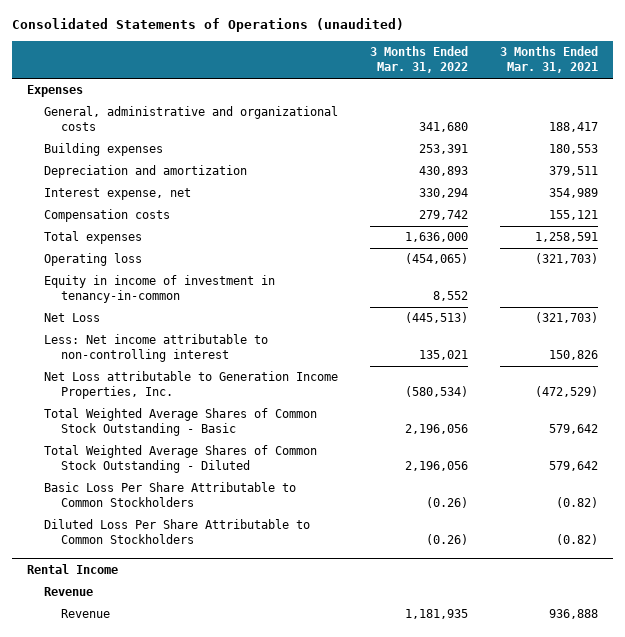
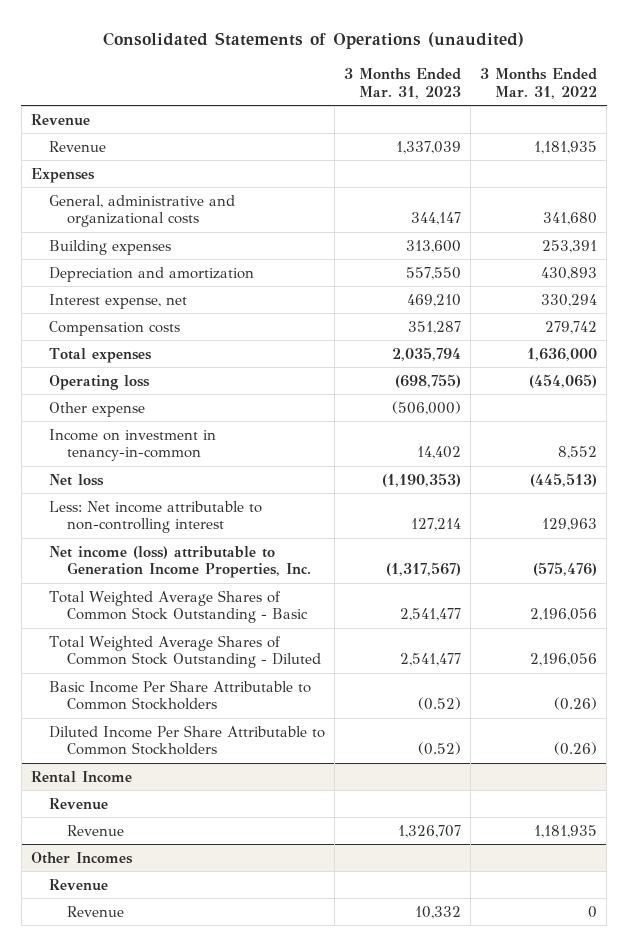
- | 3 Months Ended Mar. 31, 2022 | 3 Months Ended Mar. 31, 2021
+ | 3 Months Ended Mar. 31, 2023 | 3 Months Ended Mar. 31, 2022
+ Revenue
+ Revenue | 1,337,039 | 1,181,935
- Equity in income of investment in tenancy-in-common | 8,552 |
- Net Loss | (445,513) | (321,703)
- Less: Net income attributable to non-controlling interest | 135,021 | 150,826
- Net Loss attributable to Generation Income Properties, Inc. | (580,534) | (472,529)
+ Other expense | (506,000) |
+ Income on investment in tenancy-in-common | 14,402 | 8,552
+ Net loss | (1,190,353) | (445,513)
+ Less: Net income attributable to non-controlling interest | 127,214 | 129,963
+ Net income (loss) attributable to Generation Income Properties, Inc. | (1,317,567) | (575,476)
- Basic Loss Per Share Attributable to Common Stockholders | (0.26) | (0.82)
- Diluted Loss Per Share Attributable to Common Stockholders | (0.26) | (0.82)
+ Basic Income Per Share Attributable to Common Stockholders | (0.52) | (0.26)
+ Diluted Income Per Share Attributable to Common Stockholders | (0.52) | (0.26)
+ Other Incomes
+ Revenue
+ Revenue | 10,332 | 0

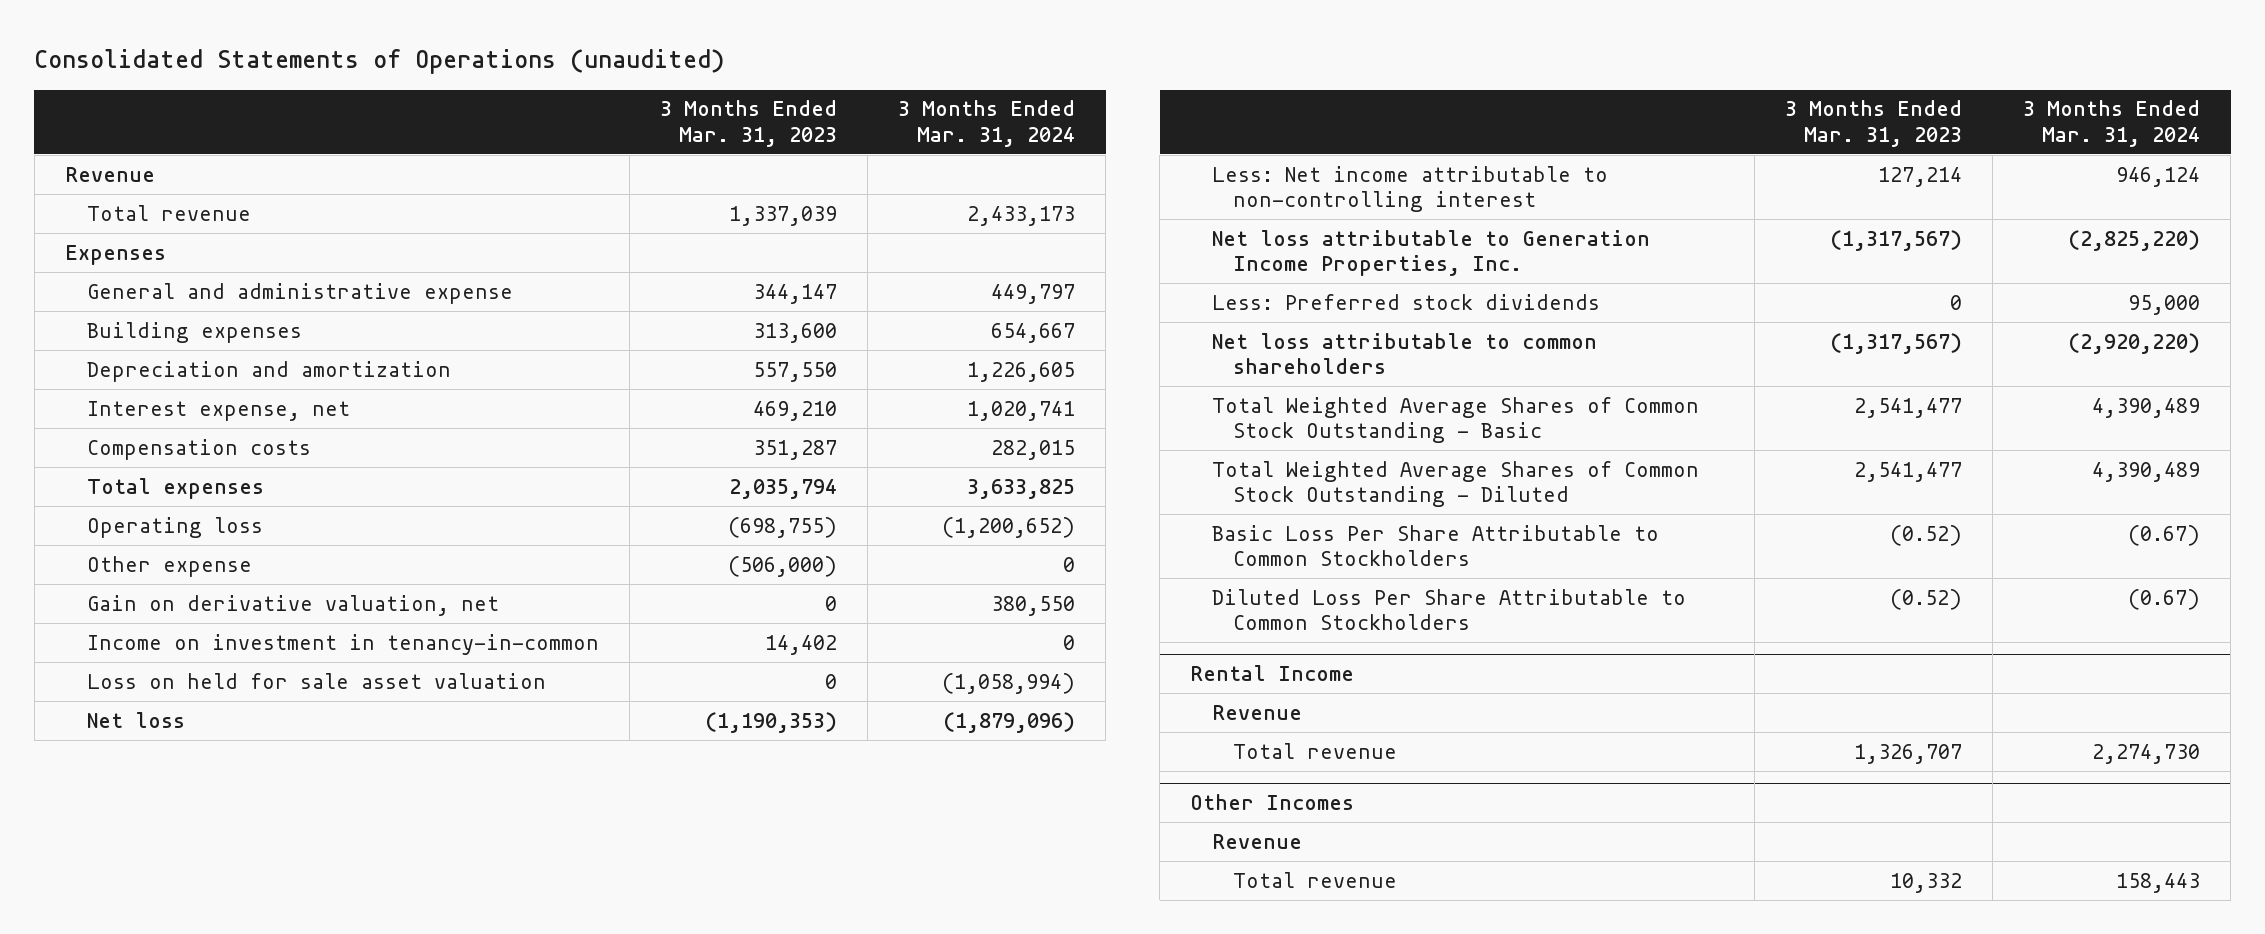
- | 3 Months Ended Mar. 31, 2023 | 3 Months Ended Mar. 31, 2022
+ | 3 Months Ended Mar. 31, 2023 | 3 Months Ended Mar. 31, 2024
- Revenue | 1,337,039 | 1,181,935
+ Total revenue | 1,337,039 | 2,433,173
- General, administrative and organizational costs | 344,147 | 341,680
+ General and administrative expense | 344,147 | 449,797
+ Gain on derivative valuation, net | 0 | 380,550
+ Loss on held for sale asset valuation | 0 | (1,058,994)
- Net income (loss) attributable to Generation Income Properties, Inc. | (1,317,567) | (575,476)
+ Net loss attributable to Generation Income Properties, Inc. | (1,317,567) | (2,825,220)
+ Less: Preferred stock dividends | 0 | 95,000
+ Net loss attributable to common shareholders | (1,317,567) | (2,920,220)
- Basic Income Per Share Attributable to Common Stockholders | (0.52) | (0.26)
- Diluted Income Per Share Attributable to Common Stockholders | (0.52) | (0.26)
+ Basic Loss Per Share Attributable to Common Stockholders | (0.52) | (0.67)
+ Diluted Loss Per Share Attributable to Common Stockholders | (0.52) | (0.67)
@ Rental Income
- Revenue | 1,326,707 | 1,181,935
+ Total revenue | 1,326,707 | 2,274,730
@ Other Incomes
- Revenue | 10,332 | 0
+ Total revenue | 10,332 | 158,443

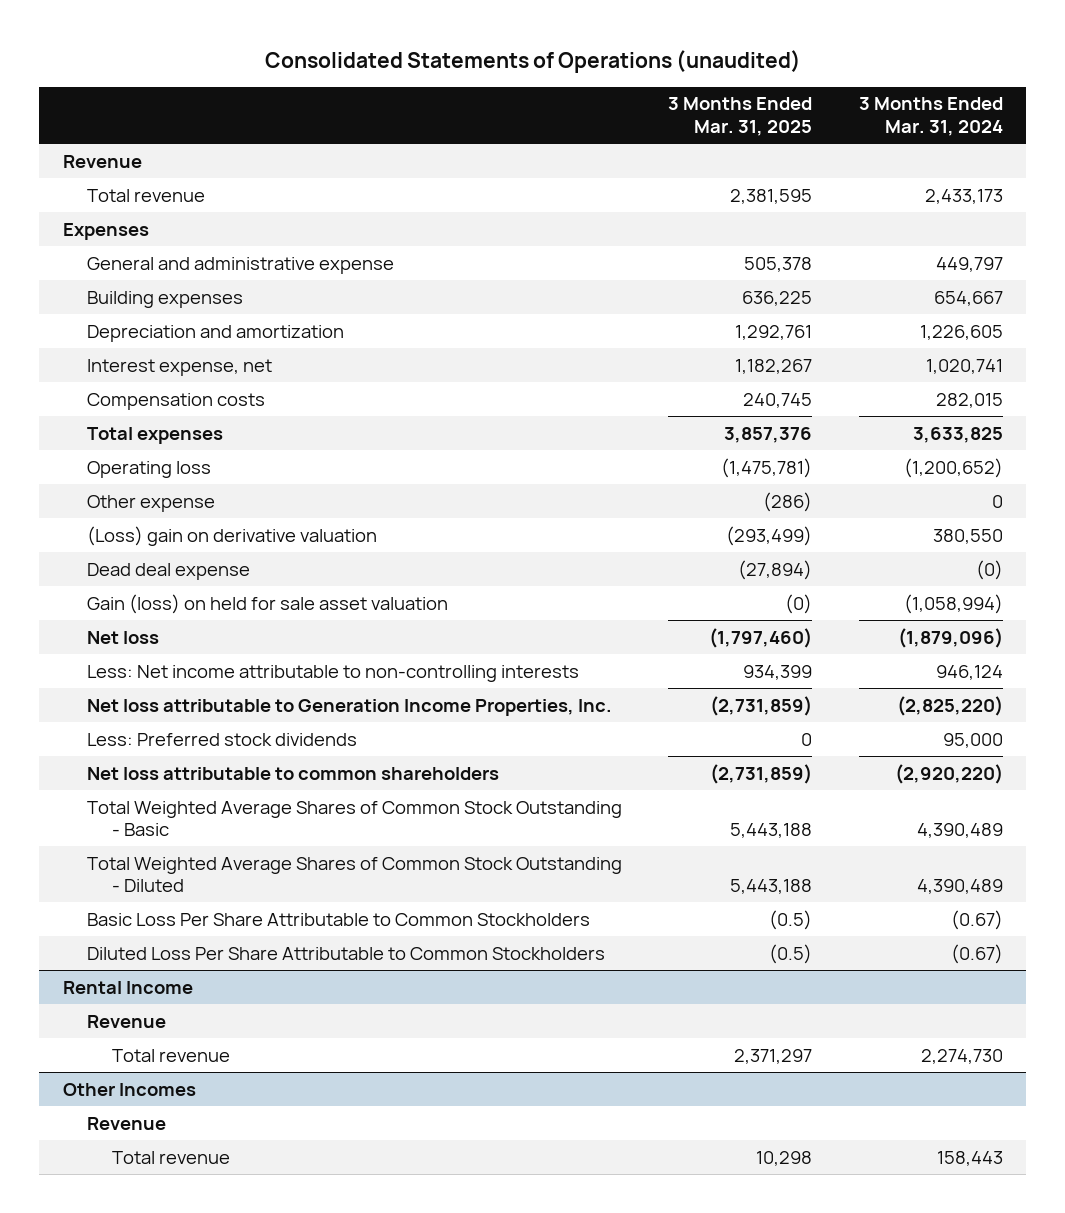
- | 3 Months Ended Mar. 31, 2023 | 3 Months Ended Mar. 31, 2024
+ | 3 Months Ended Mar. 31, 2025 | 3 Months Ended Mar. 31, 2024
- Gain on derivative valuation, net | 0 | 380,550
- Income on investment in tenancy-in-common | 14,402 | 0
- Loss on held for sale asset valuation | 0 | (1,058,994)
+ (Loss) gain on derivative valuation | (293,499) | 380,550
+ Dead deal expense | (27,894) | (0)
+ Gain (loss) on held for sale asset valuation | (0) | (1,058,994)
- Less: Net income attributable to non-controlling interest | 127,214 | 946,124
+ Less: Net income attributable to non-controlling interests | 934,399 | 946,124

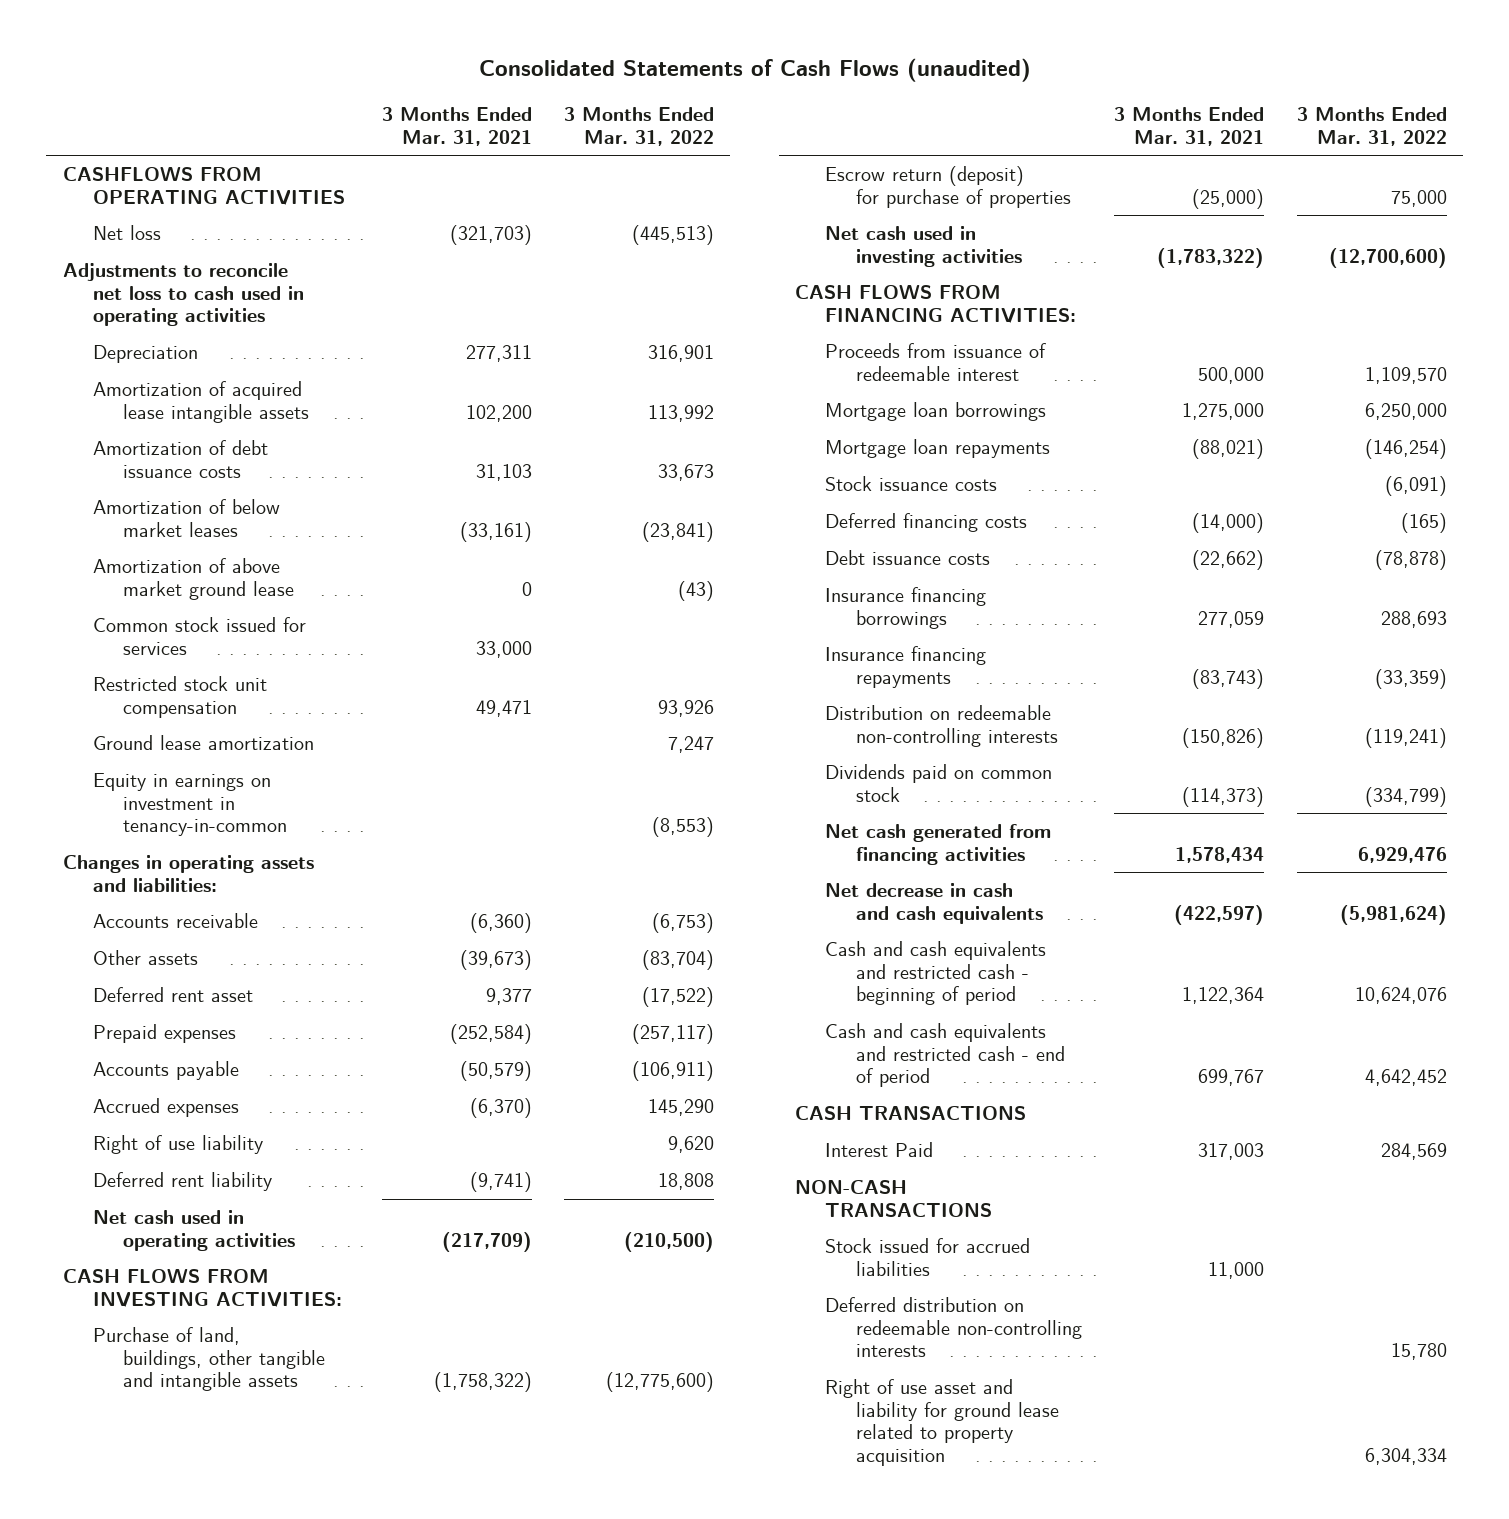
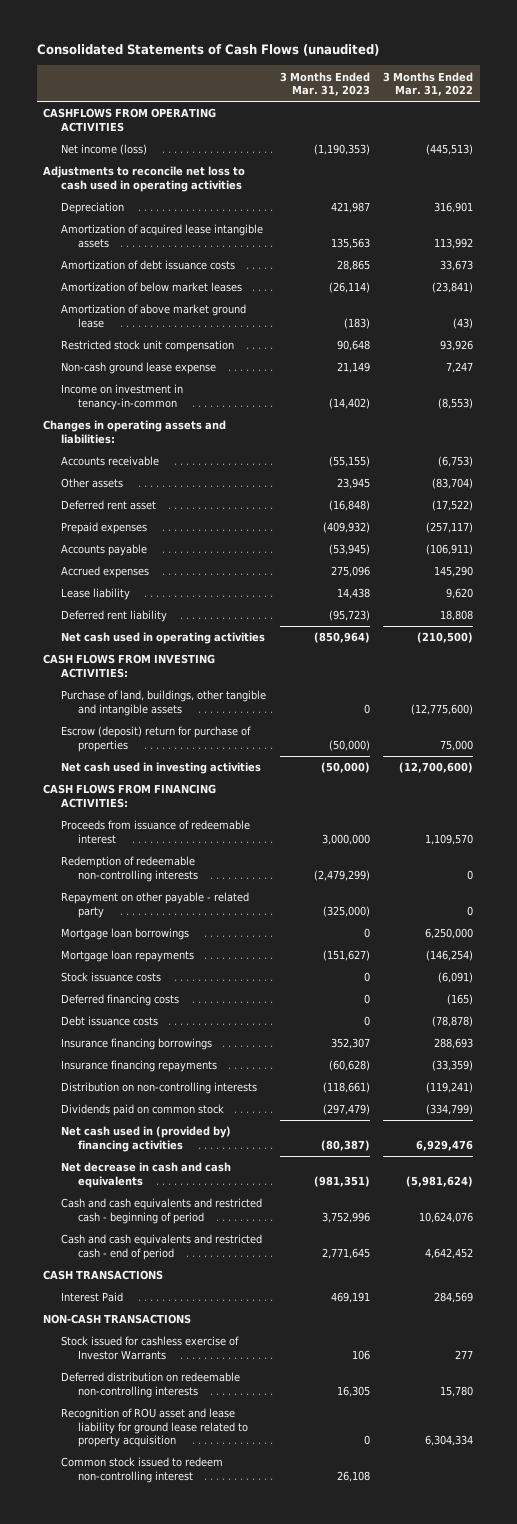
- | 3 Months Ended Mar. 31, 2021 | 3 Months Ended Mar. 31, 2022
+ | 3 Months Ended Mar. 31, 2023 | 3 Months Ended Mar. 31, 2022
- Net loss | (321,703) | (445,513)
+ Net income (loss) | (1,190,353) | (445,513)
- Common stock issued for services | 33,000 |
- Ground lease amortization | | 7,247
- Equity in earnings on investment in tenancy-in-common | | (8,553)
+ Non-cash ground lease expense | 21,149 | 7,247
+ Income on investment in tenancy-in-common | (14,402) | (8,553)
- Right of use liability | | 9,620
+ Lease liability | 14,438 | 9,620
- Escrow return (deposit) for purchase of properties | (25,000) | 75,000
+ Escrow (deposit) return for purchase of properties | (50,000) | 75,000
+ Redemption of redeemable non-controlling interests | (2,479,299) | 0
+ Repayment on other payable - related party | (325,000) | 0
- Distribution on redeemable non-controlling interests | (150,826) | (119,241)
+ Distribution on non-controlling interests | (118,661) | (119,241)
- Net cash generated from financing activities | 1,578,434 | 6,929,476
+ Net cash used in (provided by) financing activities | (80,387) | 6,929,476
- Stock issued for accrued liabilities | 11,000 |
+ Stock issued for cashless exercise of Investor Warrants | 106 | 277
- Right of use asset and liability for ground lease related to property acquisition | | 6,304,334
+ Recognition of ROU asset and lease liability for ground lease related to property acquisition | 0 | 6,304,334
+ Common stock issued to redeem non-controlling interest | 26,108 |

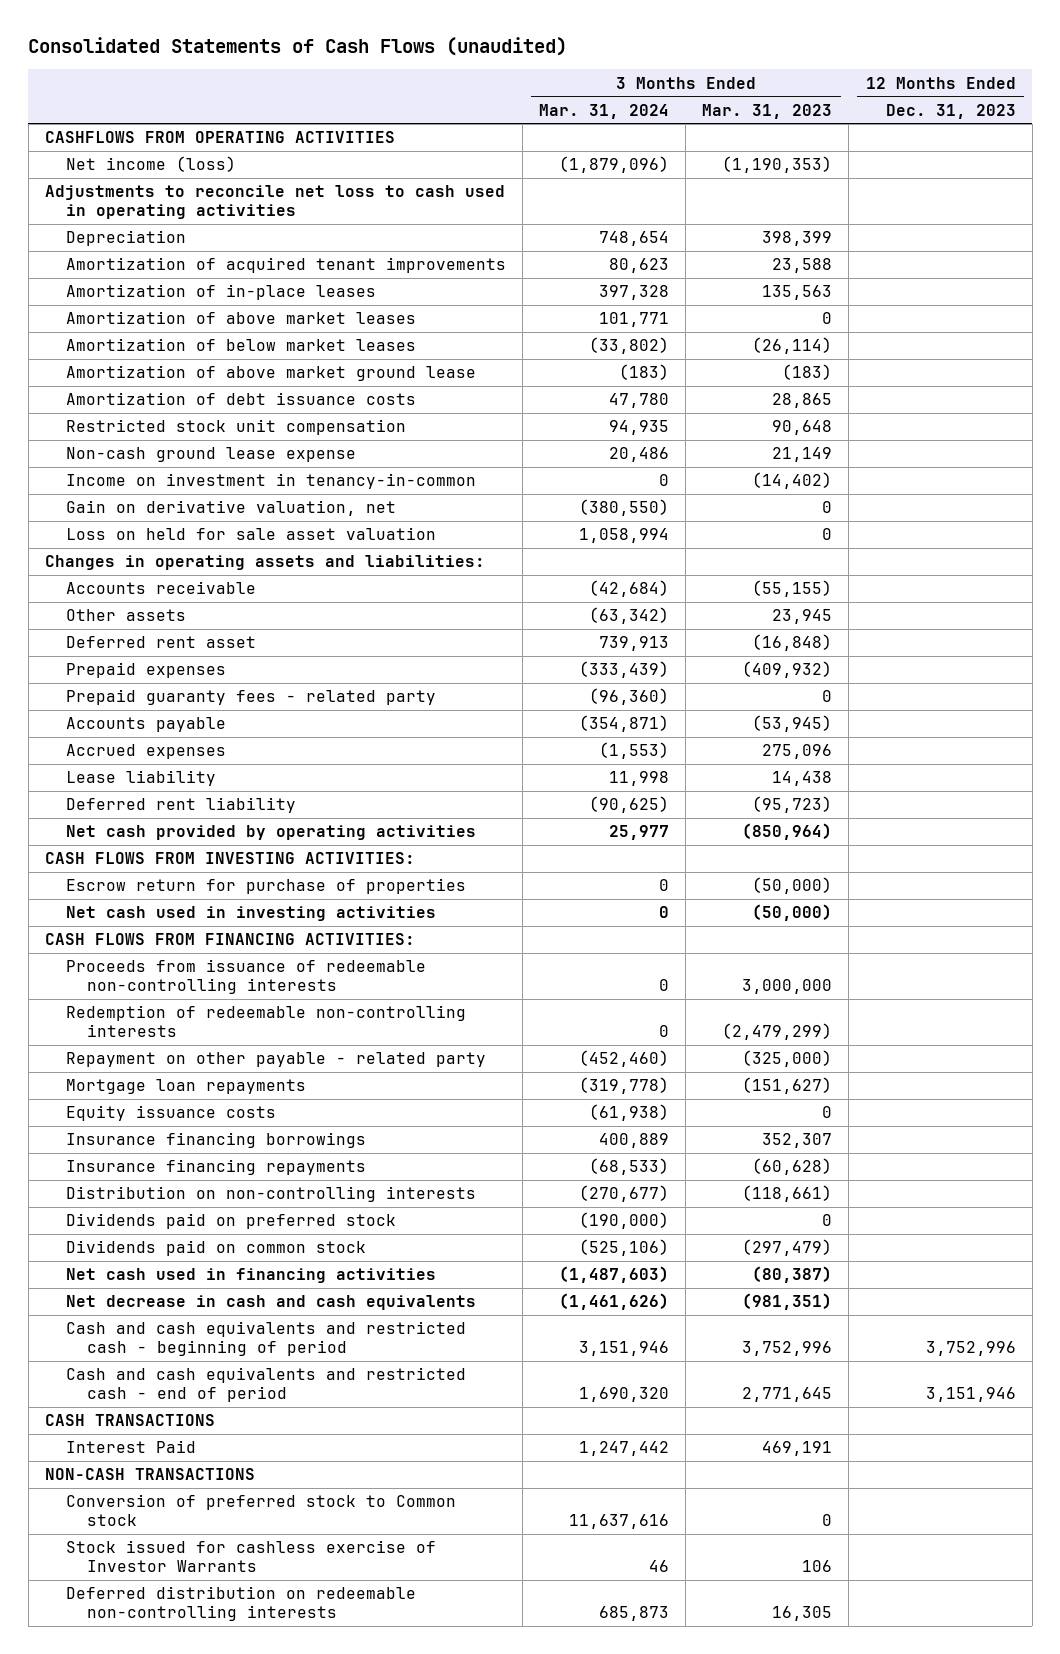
- | 3 Months Ended Mar. 31, 2023 | 3 Months Ended Mar. 31, 2022
+ | 3 Months Ended Mar. 31, 2024 | 3 Months Ended Mar. 31, 2023 | 12 Months Ended Dec. 31, 2023
- Depreciation | 421,987 | 316,901
- Amortization of acquired lease intangible assets | 135,563 | 113,992
+ Depreciation | 748,654 | 398,399 |
+ Amortization of acquired tenant improvements | 80,623 | 23,588 |
+ Amortization of in-place leases | 397,328 | 135,563 |
+ Amortization of above market leases | 101,771 | 0 |
moved down: Amortization of debt issuance costs | 47,780 | 28,865 |
+ Gain on derivative valuation, net | (380,550) | 0 |
+ Loss on held for sale asset valuation | 1,058,994 | 0 |
+ Prepaid guaranty fees - related party | (96,360) | 0 |
- Net cash used in operating activities | (850,964) | (210,500)
+ Net cash provided by operating activities | 25,977 | (850,964) |
- Purchase of land, buildings, other tangible and intangible assets | 0 | (12,775,600)
- Escrow (deposit) return for purchase of properties | (50,000) | 75,000
+ Escrow return for purchase of properties | 0 | (50,000) |
- Proceeds from issuance of redeemable interest | 3,000,000 | 1,109,570
+ Proceeds from issuance of redeemable non-controlling interests | 0 | 3,000,000 |
- Mortgage loan borrowings | 0 | 6,250,000
- Stock issuance costs | 0 | (6,091)
- Deferred financing costs | 0 | (165)
- Debt issuance costs | 0 | (78,878)
+ Equity issuance costs | (61,938) | 0 |
+ Dividends paid on preferred stock | (190,000) | 0 |
- Net cash used in (provided by) financing activities | (80,387) | 6,929,476
+ Net cash used in financing activities | (1,487,603) | (80,387) |
+ Conversion of preferred stock to Common stock | 11,637,616 | 0 |
- Recognition of ROU asset and lease liability for ground lease related to property acquisition | 0 | 6,304,334
- Common stock issued to redeem non-controlling interest | 26,108 |

